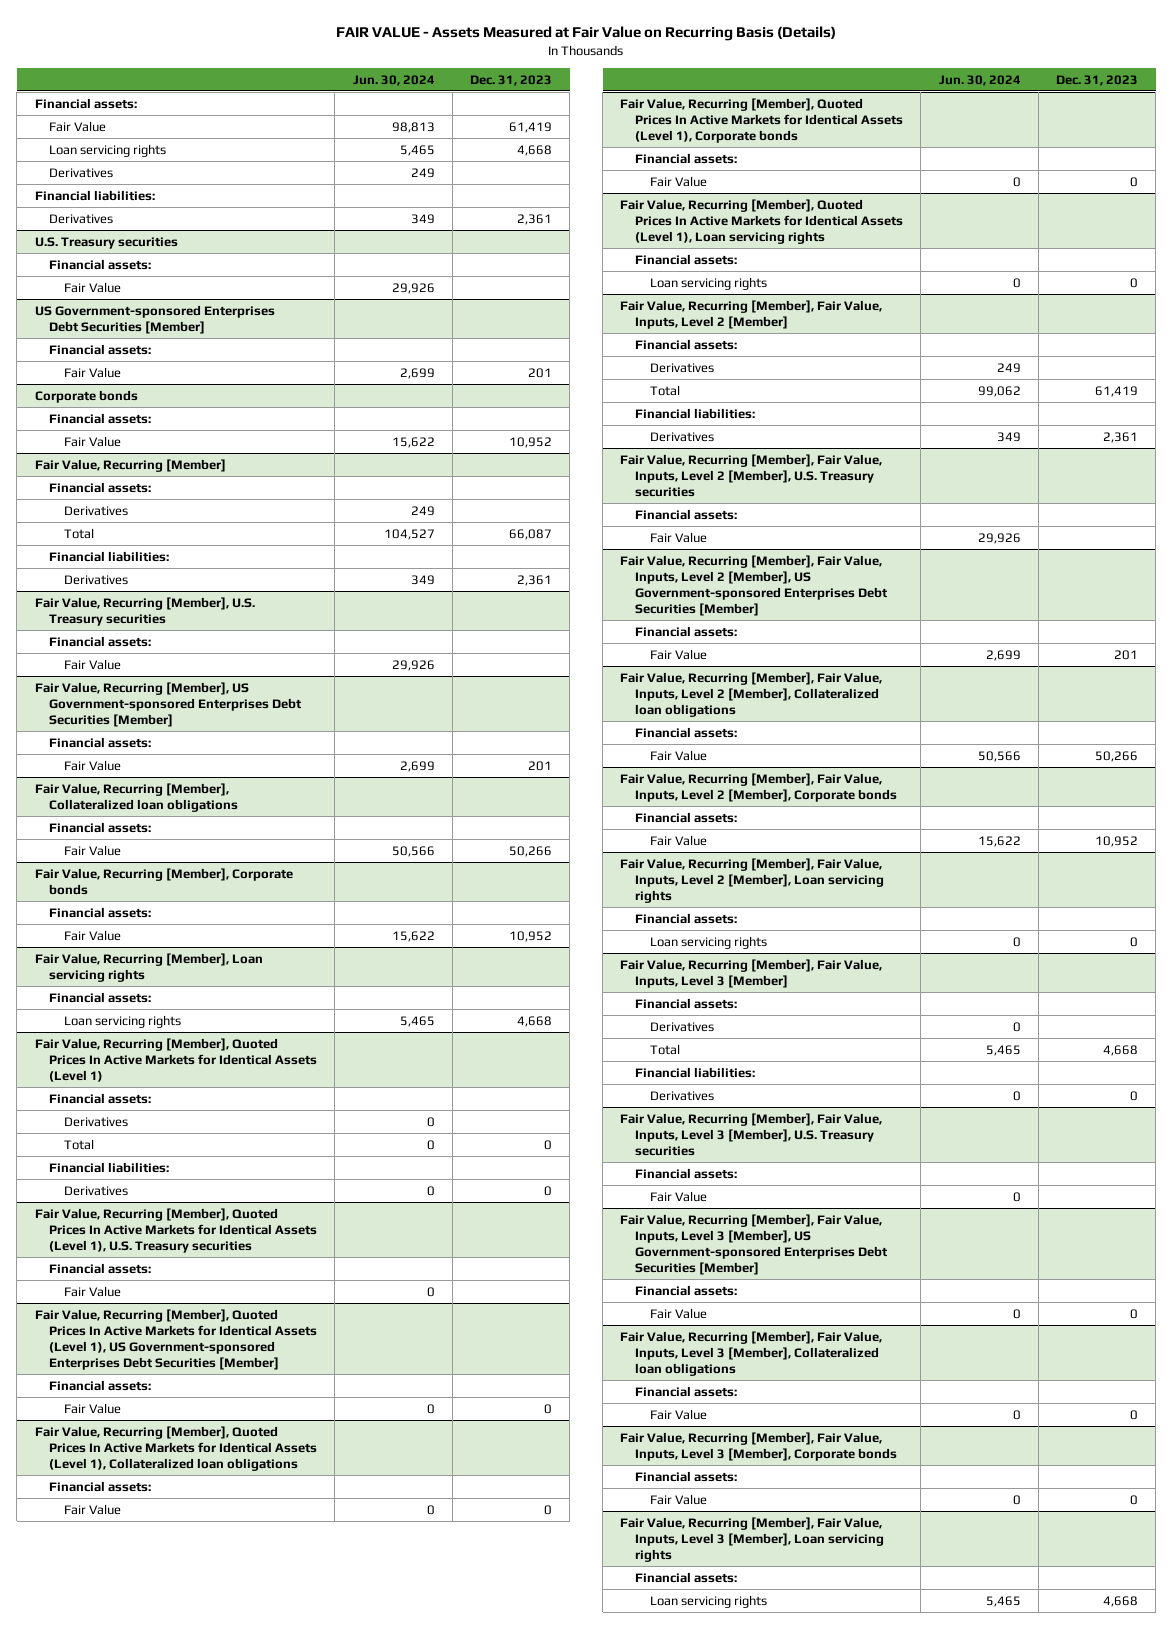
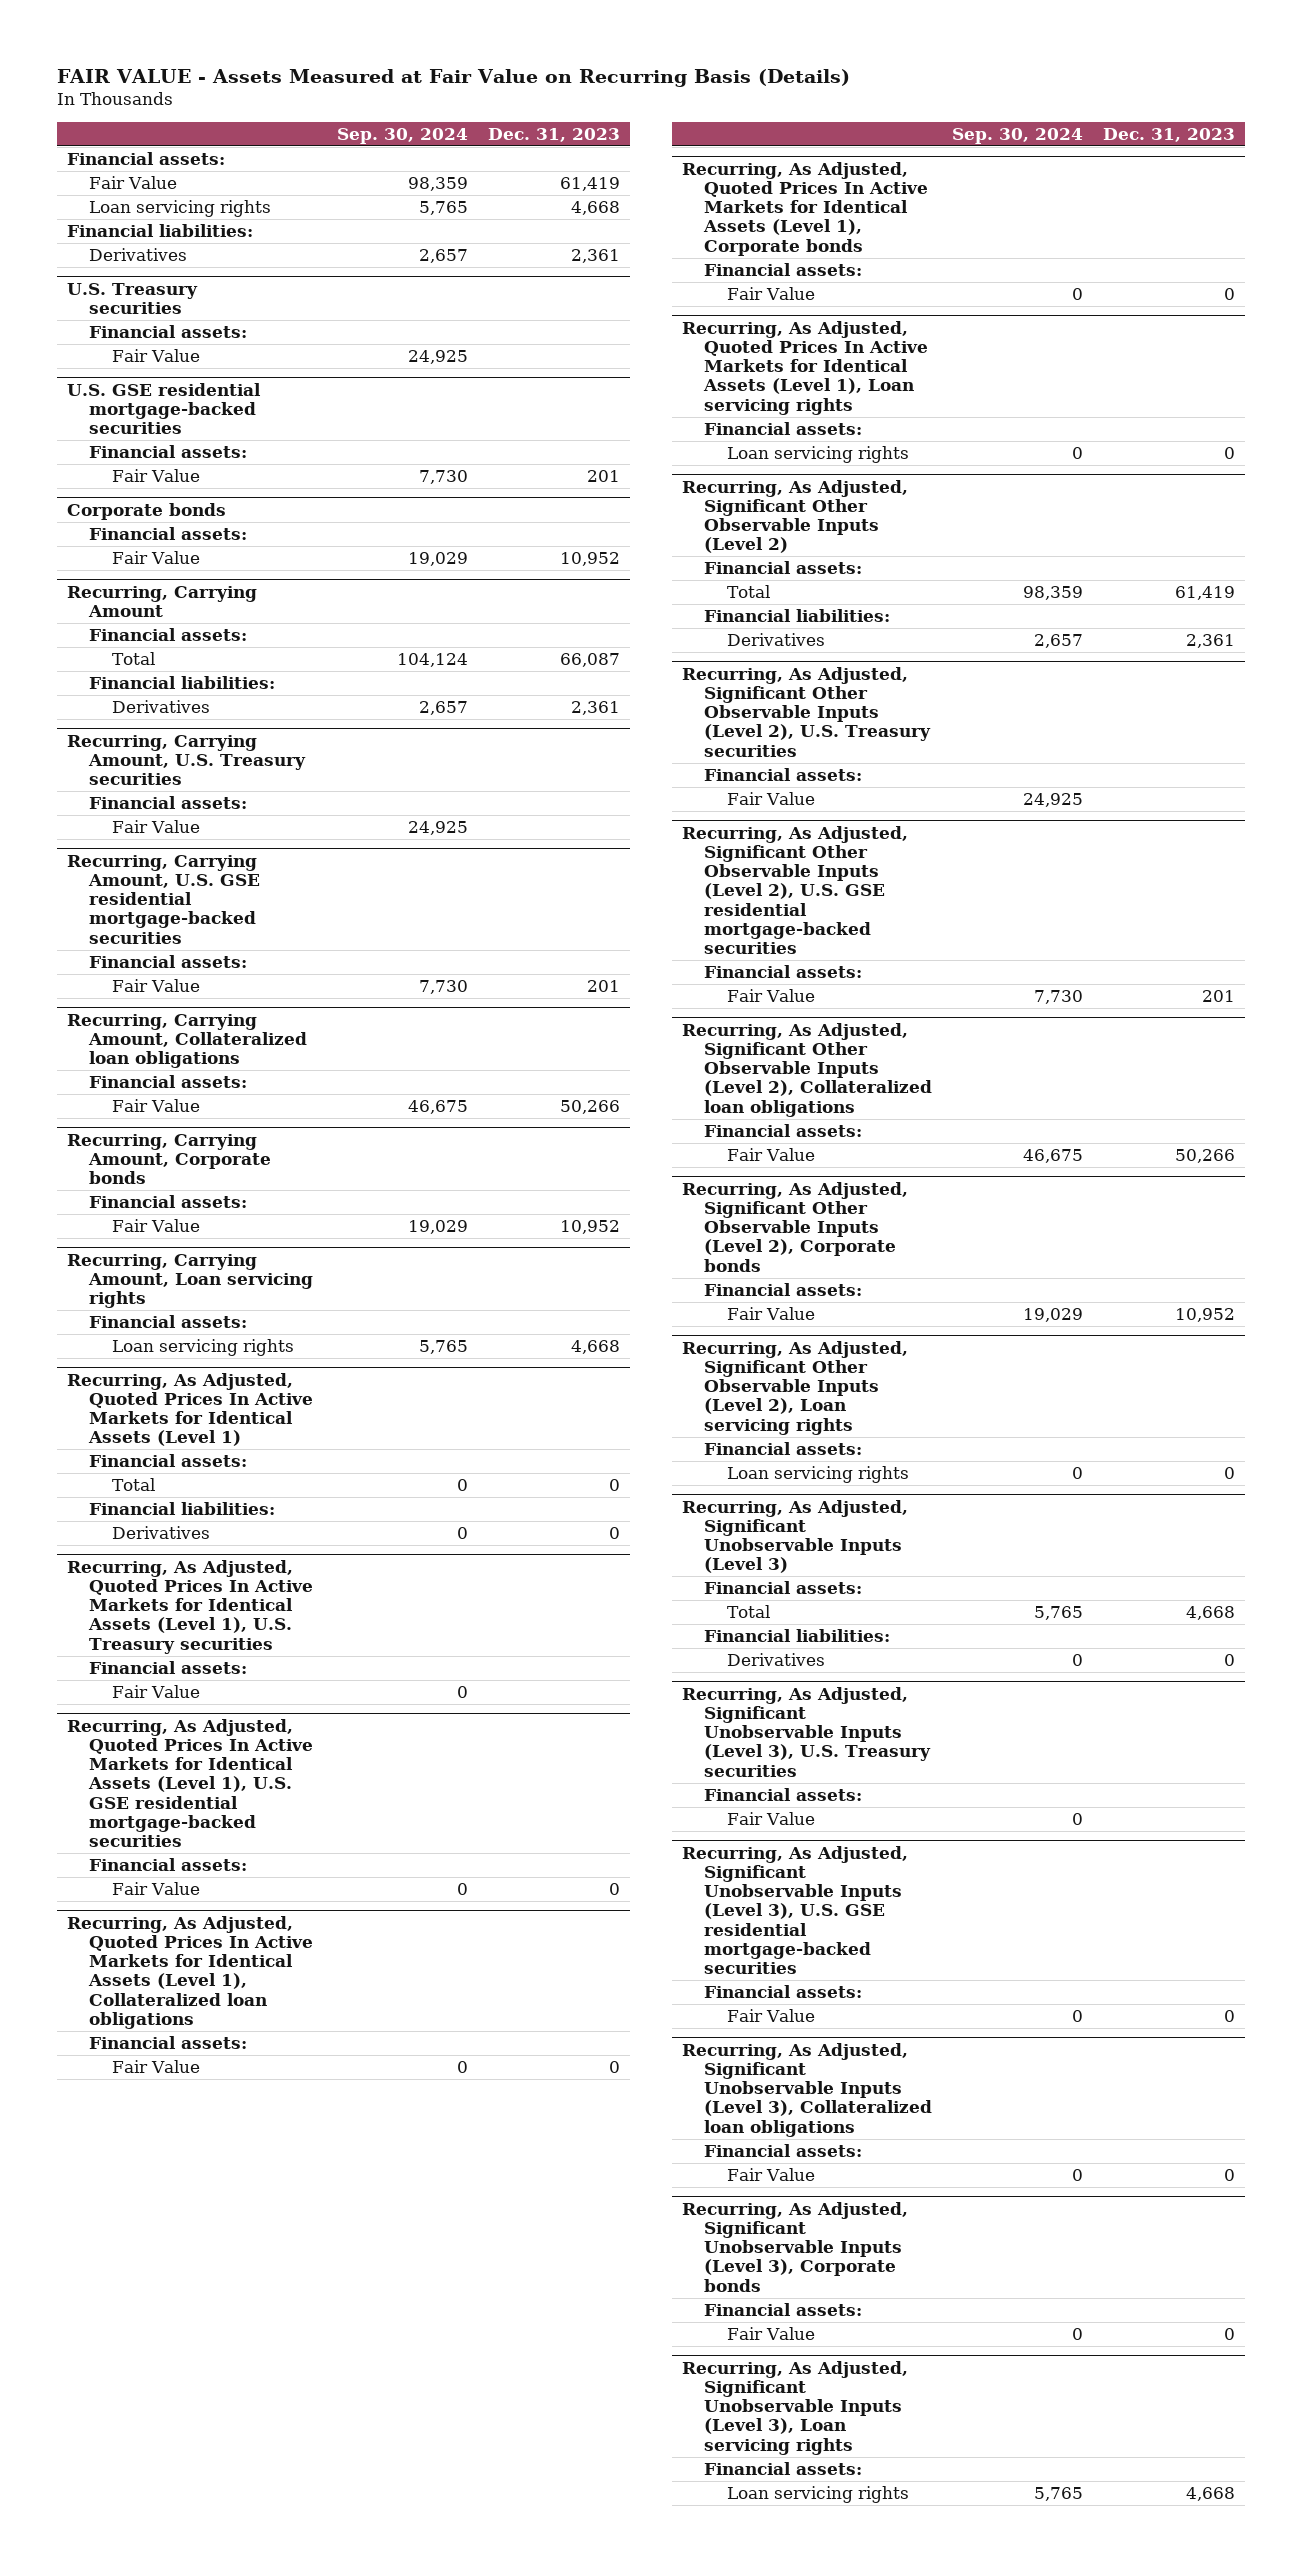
- | Jun. 30, 2024 | Dec. 31, 2023
+ | Sep. 30, 2024 | Dec. 31, 2023
- Derivatives | 249 |
- US Government-sponsored Enterprises Debt Securities [Member]
+ U.S. GSE residential mortgage-backed securities
- Fair Value, Recurring [Member]
+ Recurring, Carrying Amount
- Derivatives | 249 |
- Fair Value, Recurring [Member], U.S. Treasury securities
+ Recurring, Carrying Amount, U.S. Treasury securities
- Fair Value, Recurring [Member], US Government-sponsored Enterprises Debt Securities [Member]
+ Recurring, Carrying Amount, U.S. GSE residential mortgage-backed securities
- Fair Value, Recurring [Member], Collateralized loan obligations
+ Recurring, Carrying Amount, Collateralized loan obligations
- Fair Value, Recurring [Member], Corporate bonds
+ Recurring, Carrying Amount, Corporate bonds
- Fair Value, Recurring [Member], Loan servicing rights
+ Recurring, Carrying Amount, Loan servicing rights
- Fair Value, Recurring [Member], Quoted Prices In Active Markets for Identical Assets (Level 1)
+ Recurring, As Adjusted, Quoted Prices In Active Markets for Identical Assets (Level 1)
- Derivatives | 0 |
- Fair Value, Recurring [Member], Quoted Prices In Active Markets for Identical Assets (Level 1), U.S. Treasury securities
+ Recurring, As Adjusted, Quoted Prices In Active Markets for Identical Assets (Level 1), U.S. Treasury securities
- Fair Value, Recurring [Member], Quoted Prices In Active Markets for Identical Assets (Level 1), US Government-sponsored Enterprises Debt Securities [Member]
+ Recurring, As Adjusted, Quoted Prices In Active Markets for Identical Assets (Level 1), U.S. GSE residential mortgage-backed securities
- Fair Value, Recurring [Member], Quoted Prices In Active Markets for Identical Assets (Level 1), Collateralized loan obligations
+ Recurring, As Adjusted, Quoted Prices In Active Markets for Identical Assets (Level 1), Collateralized loan obligations
- Fair Value, Recurring [Member], Quoted Prices In Active Markets for Identical Assets (Level 1), Corporate bonds
+ Recurring, As Adjusted, Quoted Prices In Active Markets for Identical Assets (Level 1), Corporate bonds
- Fair Value, Recurring [Member], Quoted Prices In Active Markets for Identical Assets (Level 1), Loan servicing rights
+ Recurring, As Adjusted, Quoted Prices In Active Markets for Identical Assets (Level 1), Loan servicing rights
- Fair Value, Recurring [Member], Fair Value, Inputs, Level 2 [Member]
+ Recurring, As Adjusted, Significant Other Observable Inputs (Level 2)
- Derivatives | 249 |
- Fair Value, Recurring [Member], Fair Value, Inputs, Level 2 [Member], U.S. Treasury securities
+ Recurring, As Adjusted, Significant Other Observable Inputs (Level 2), U.S. Treasury securities
- Fair Value, Recurring [Member], Fair Value, Inputs, Level 2 [Member], US Government-sponsored Enterprises Debt Securities [Member]
+ Recurring, As Adjusted, Significant Other Observable Inputs (Level 2), U.S. GSE residential mortgage-backed securities
- Fair Value, Recurring [Member], Fair Value, Inputs, Level 2 [Member], Collateralized loan obligations
+ Recurring, As Adjusted, Significant Other Observable Inputs (Level 2), Collateralized loan obligations
- Fair Value, Recurring [Member], Fair Value, Inputs, Level 2 [Member], Corporate bonds
+ Recurring, As Adjusted, Significant Other Observable Inputs (Level 2), Corporate bonds
- Fair Value, Recurring [Member], Fair Value, Inputs, Level 2 [Member], Loan servicing rights
+ Recurring, As Adjusted, Significant Other Observable Inputs (Level 2), Loan servicing rights
- Fair Value, Recurring [Member], Fair Value, Inputs, Level 3 [Member]
+ Recurring, As Adjusted, Significant Unobservable Inputs (Level 3)
- Derivatives | 0 |
- Fair Value, Recurring [Member], Fair Value, Inputs, Level 3 [Member], U.S. Treasury securities
+ Recurring, As Adjusted, Significant Unobservable Inputs (Level 3), U.S. Treasury securities
- Fair Value, Recurring [Member], Fair Value, Inputs, Level 3 [Member], US Government-sponsored Enterprises Debt Securities [Member]
+ Recurring, As Adjusted, Significant Unobservable Inputs (Level 3), U.S. GSE residential mortgage-backed securities
- Fair Value, Recurring [Member], Fair Value, Inputs, Level 3 [Member], Collateralized loan obligations
+ Recurring, As Adjusted, Significant Unobservable Inputs (Level 3), Collateralized loan obligations
- Fair Value, Recurring [Member], Fair Value, Inputs, Level 3 [Member], Corporate bonds
+ Recurring, As Adjusted, Significant Unobservable Inputs (Level 3), Corporate bonds
- Fair Value, Recurring [Member], Fair Value, Inputs, Level 3 [Member], Loan servicing rights
+ Recurring, As Adjusted, Significant Unobservable Inputs (Level 3), Loan servicing rights

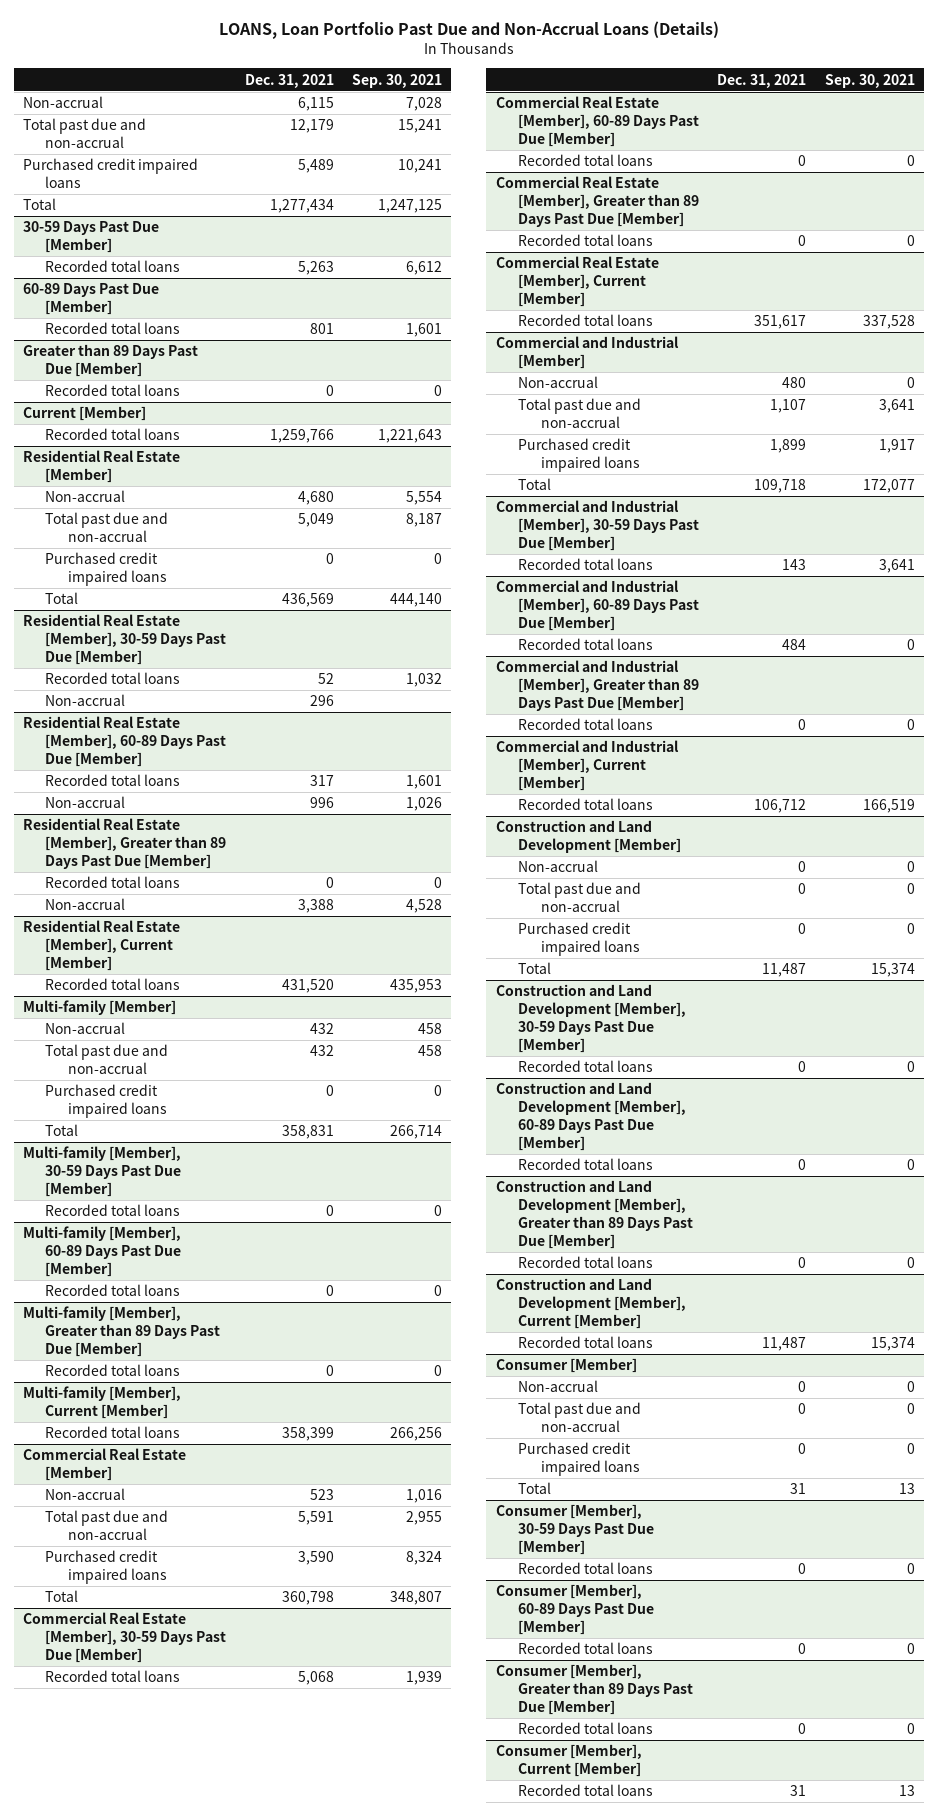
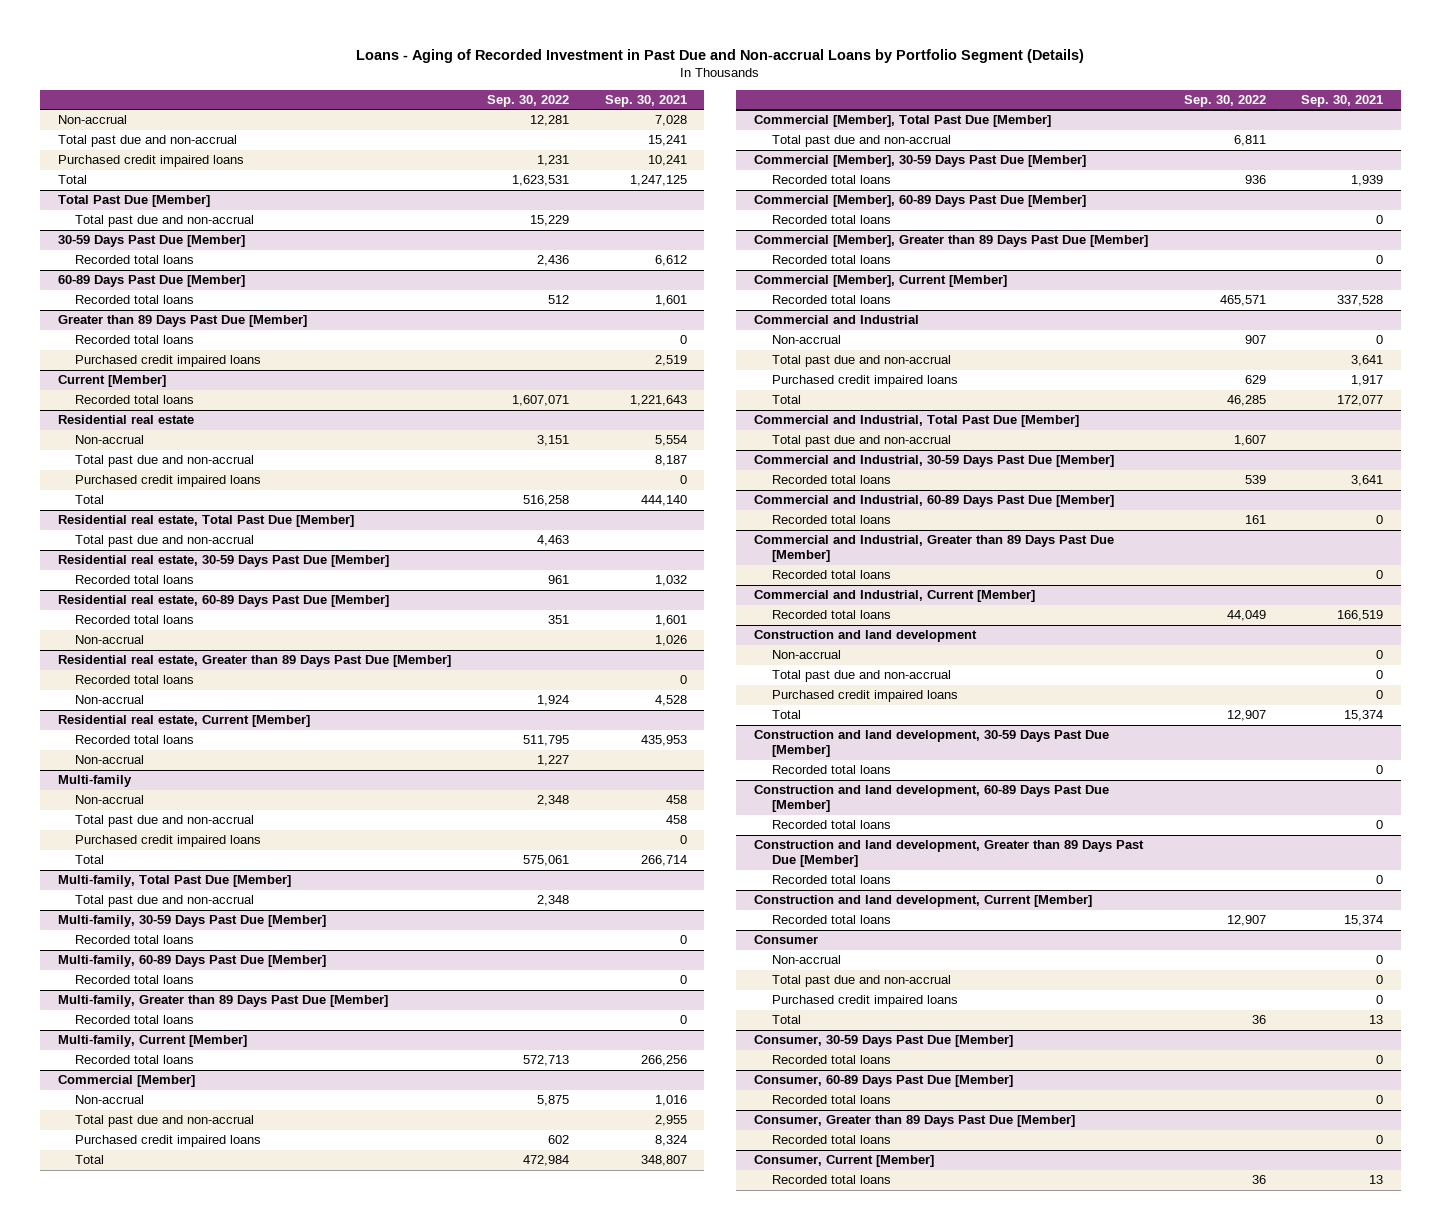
- LOANS, Loan Portfolio Past Due and Non-Accrual Loans (Details)
+ Loans - Aging of Recorded Investment in Past Due and Non-accrual Loans by Portfolio Segment (Details)
- | Dec. 31, 2021 | Sep. 30, 2021
+ | Sep. 30, 2022 | Sep. 30, 2021
+ Total Past Due [Member]
+ Total past due and non-accrual | 15,229 |
@ Greater than 89 Days Past Due [Member]
+ Purchased credit impaired loans | | 2,519
- Residential Real Estate [Member]
+ Residential real estate
- Residential Real Estate [Member], 30-59 Days Past Due [Member]
+ Residential real estate, Total Past Due [Member]
+ Total past due and non-accrual | 4,463 |
+ Residential real estate, 30-59 Days Past Due [Member]
- Non-accrual | 296 |
- Residential Real Estate [Member], 60-89 Days Past Due [Member]
+ Residential real estate, 60-89 Days Past Due [Member]
- Residential Real Estate [Member], Greater than 89 Days Past Due [Member]
+ Residential real estate, Greater than 89 Days Past Due [Member]
- Residential Real Estate [Member], Current [Member]
+ Residential real estate, Current [Member]
- Multi-family [Member]
+ Non-accrual | 1,227 |
+ Multi-family
- Multi-family [Member], 30-59 Days Past Due [Member]
+ Multi-family, Total Past Due [Member]
+ Total past due and non-accrual | 2,348 |
+ Multi-family, 30-59 Days Past Due [Member]
- Multi-family [Member], 60-89 Days Past Due [Member]
+ Multi-family, 60-89 Days Past Due [Member]
- Multi-family [Member], Greater than 89 Days Past Due [Member]
+ Multi-family, Greater than 89 Days Past Due [Member]
- Multi-family [Member], Current [Member]
+ Multi-family, Current [Member]
- Commercial Real Estate [Member]
+ Commercial [Member]
- Commercial Real Estate [Member], 30-59 Days Past Due [Member]
+ Commercial [Member], Total Past Due [Member]
+ Total past due and non-accrual | 6,811 |
+ Commercial [Member], 30-59 Days Past Due [Member]
- Commercial Real Estate [Member], 60-89 Days Past Due [Member]
+ Commercial [Member], 60-89 Days Past Due [Member]
- Commercial Real Estate [Member], Greater than 89 Days Past Due [Member]
+ Commercial [Member], Greater than 89 Days Past Due [Member]
- Commercial Real Estate [Member], Current [Member]
+ Commercial [Member], Current [Member]
- Commercial and Industrial [Member]
+ Commercial and Industrial
- Commercial and Industrial [Member], 30-59 Days Past Due [Member]
+ Commercial and Industrial, Total Past Due [Member]
+ Total past due and non-accrual | 1,607 |
+ Commercial and Industrial, 30-59 Days Past Due [Member]
- Commercial and Industrial [Member], 60-89 Days Past Due [Member]
+ Commercial and Industrial, 60-89 Days Past Due [Member]
- Commercial and Industrial [Member], Greater than 89 Days Past Due [Member]
+ Commercial and Industrial, Greater than 89 Days Past Due [Member]
- Commercial and Industrial [Member], Current [Member]
+ Commercial and Industrial, Current [Member]
- Construction and Land Development [Member]
+ Construction and land development
- Construction and Land Development [Member], 30-59 Days Past Due [Member]
+ Construction and land development, 30-59 Days Past Due [Member]
- Construction and Land Development [Member], 60-89 Days Past Due [Member]
+ Construction and land development, 60-89 Days Past Due [Member]
- Construction and Land Development [Member], Greater than 89 Days Past Due [Member]
+ Construction and land development, Greater than 89 Days Past Due [Member]
- Construction and Land Development [Member], Current [Member]
+ Construction and land development, Current [Member]
- Consumer [Member]
+ Consumer
- Consumer [Member], 30-59 Days Past Due [Member]
+ Consumer, 30-59 Days Past Due [Member]
- Consumer [Member], 60-89 Days Past Due [Member]
+ Consumer, 60-89 Days Past Due [Member]
- Consumer [Member], Greater than 89 Days Past Due [Member]
+ Consumer, Greater than 89 Days Past Due [Member]
- Consumer [Member], Current [Member]
+ Consumer, Current [Member]

